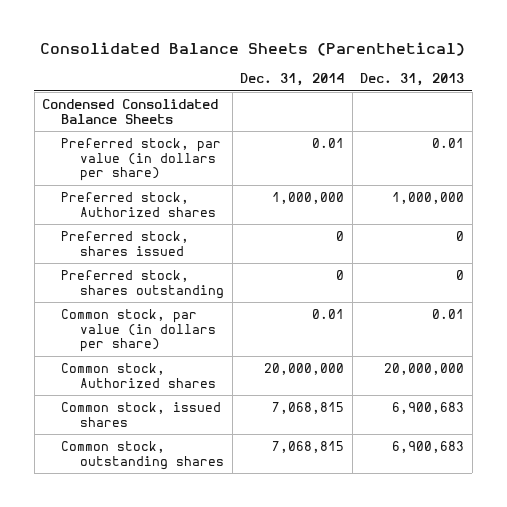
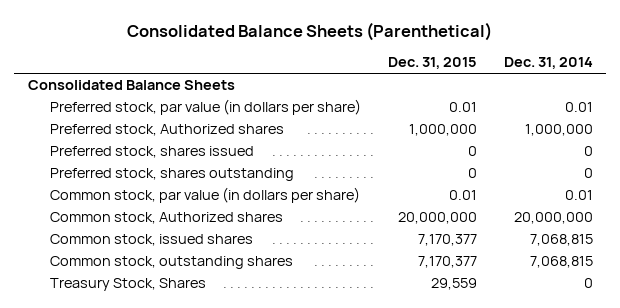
- | Dec. 31, 2014 | Dec. 31, 2013
+ | Dec. 31, 2015 | Dec. 31, 2014
- Condensed Consolidated Balance Sheets
+ Consolidated Balance Sheets
+ Treasury Stock, Shares | 29,559 | 0

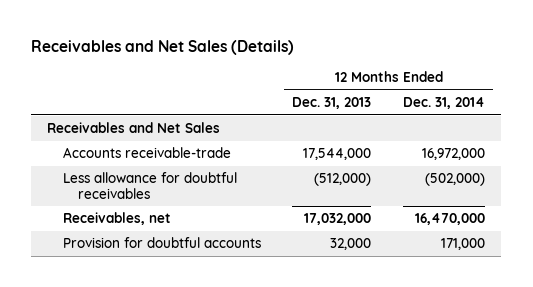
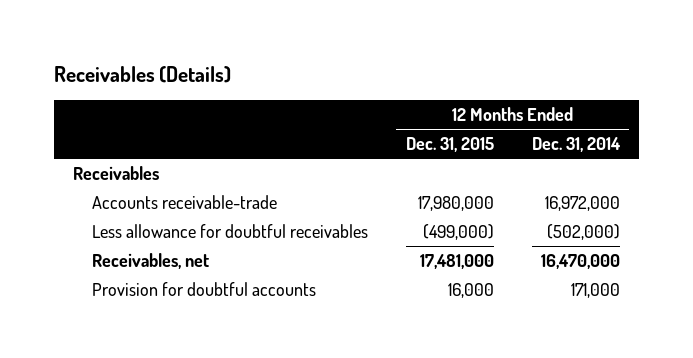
- Receivables and Net Sales (Details)
+ Receivables (Details)
- | 12 Months Ended Dec. 31, 2013 | 12 Months Ended Dec. 31, 2014
+ | 12 Months Ended Dec. 31, 2015 | 12 Months Ended Dec. 31, 2014
- Receivables and Net Sales
+ Receivables

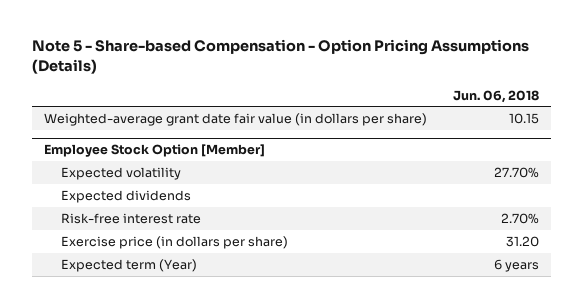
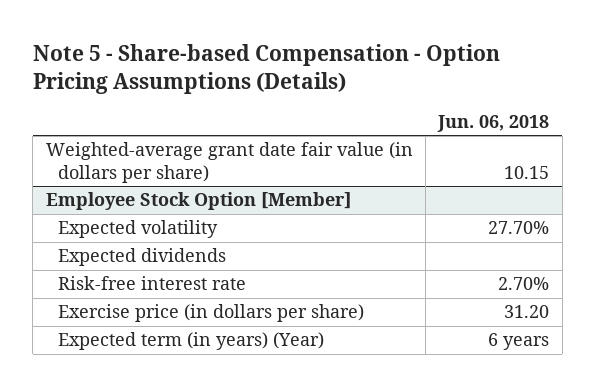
@ Employee Stock Option [Member]
- Expected term (Year) | 6 years
+ Expected term (in years) (Year) | 6 years

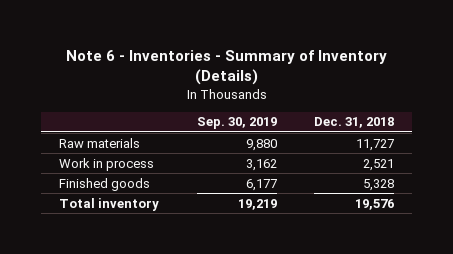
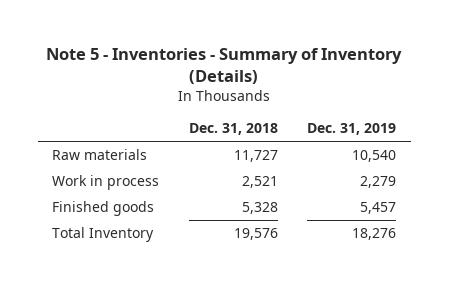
- Note 6 - Inventories - Summary of Inventory (Details)
+ Note 5 - Inventories - Summary of Inventory (Details)
- | Sep. 30, 2019 | Dec. 31, 2018
+ | Dec. 31, 2018 | Dec. 31, 2019
- Total inventory | 19,219 | 19,576
+ Total Inventory | 19,576 | 18,276

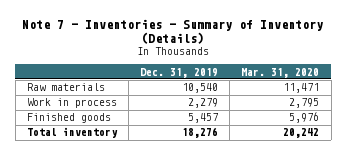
- Note 5 - Inventories - Summary of Inventory (Details)
+ Note 7 - Inventories - Summary of Inventory (Details)
- | Dec. 31, 2018 | Dec. 31, 2019
+ | Dec. 31, 2019 | Mar. 31, 2020
- Total Inventory | 19,576 | 18,276
+ Total inventory | 18,276 | 20,242

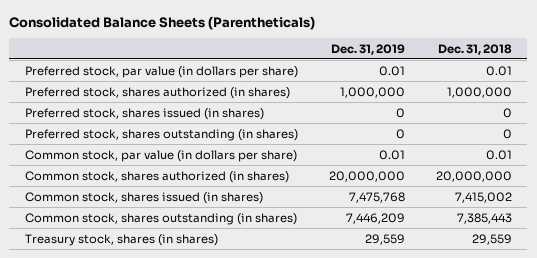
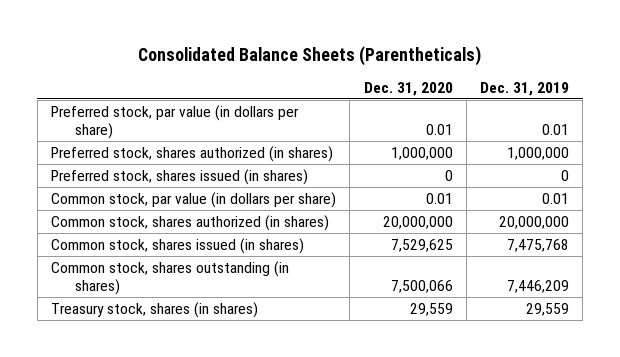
- | Dec. 31, 2019 | Dec. 31, 2018
+ | Dec. 31, 2020 | Dec. 31, 2019
- Preferred stock, shares outstanding (in shares) | 0 | 0

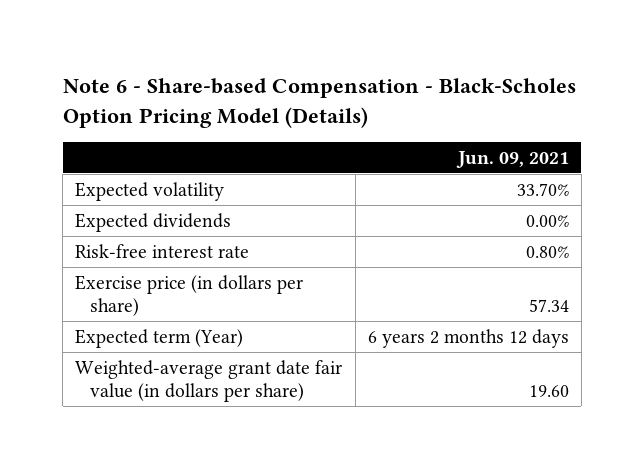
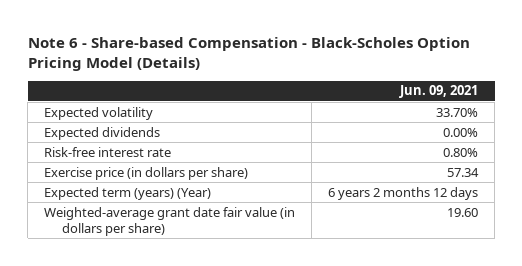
- Expected term (Year) | 6 years 2 months 12 days
+ Expected term (years) (Year) | 6 years 2 months 12 days

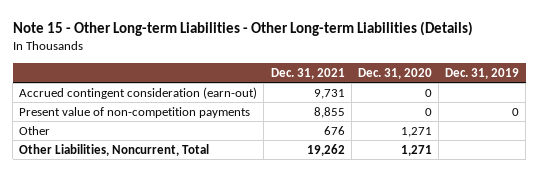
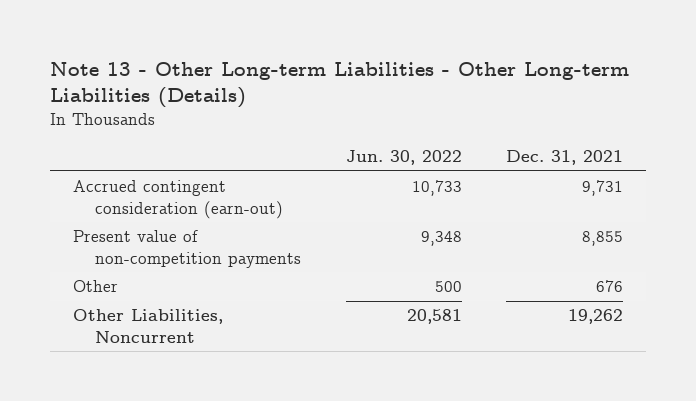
- Note 15 - Other Long-term Liabilities - Other Long-term Liabilities (Details)
+ Note 13 - Other Long-term Liabilities - Other Long-term Liabilities (Details)
- | Dec. 31, 2021 | Dec. 31, 2020 | Dec. 31, 2019
+ | Jun. 30, 2022 | Dec. 31, 2021
- Other Liabilities, Noncurrent, Total | 19,262 | 1,271 |
+ Other Liabilities, Noncurrent | 20,581 | 19,262

